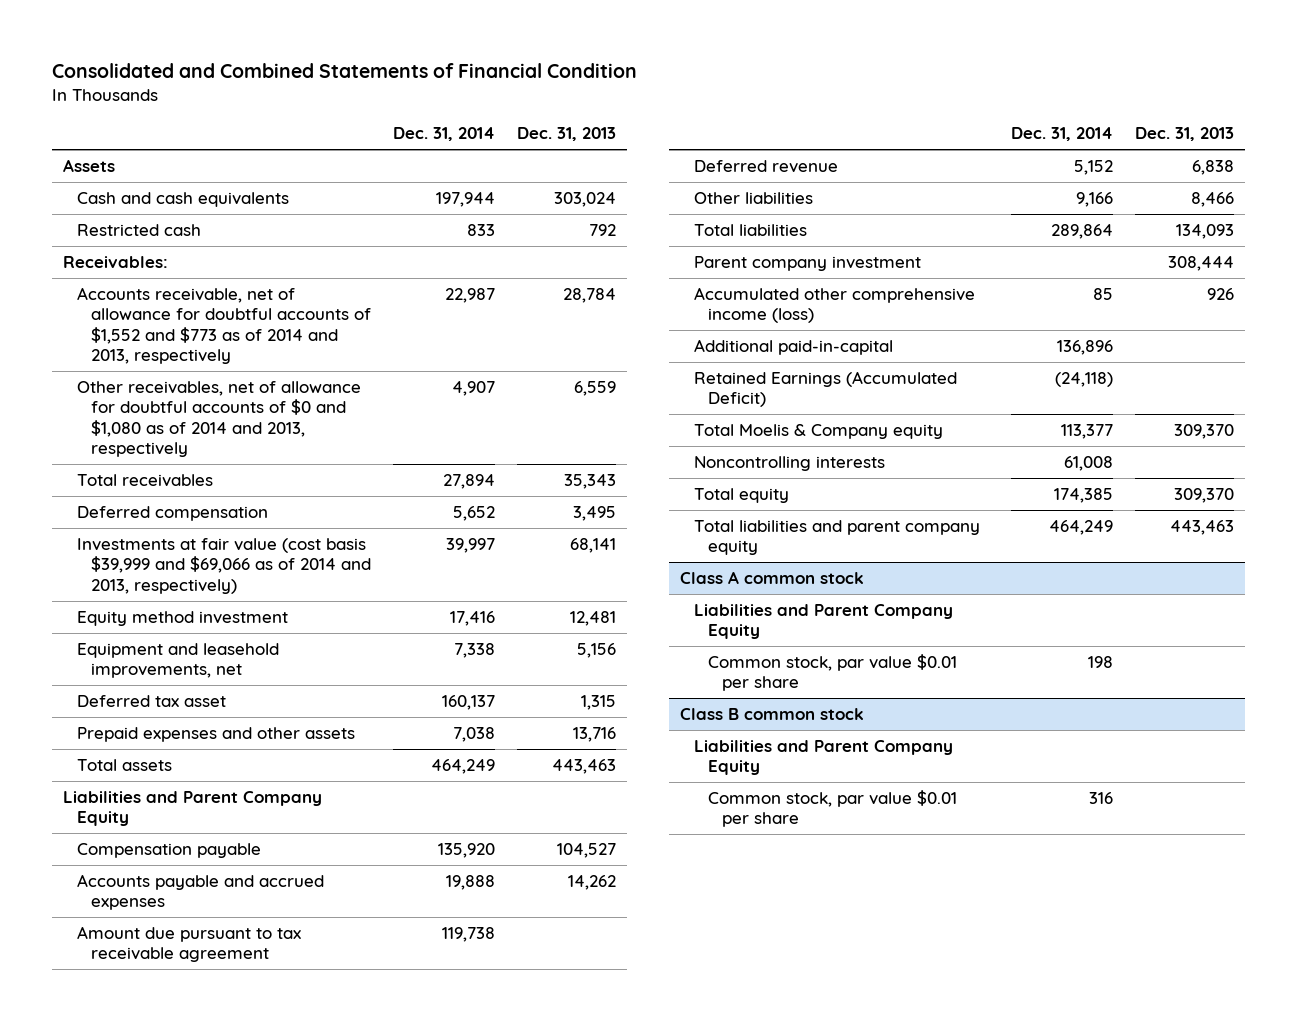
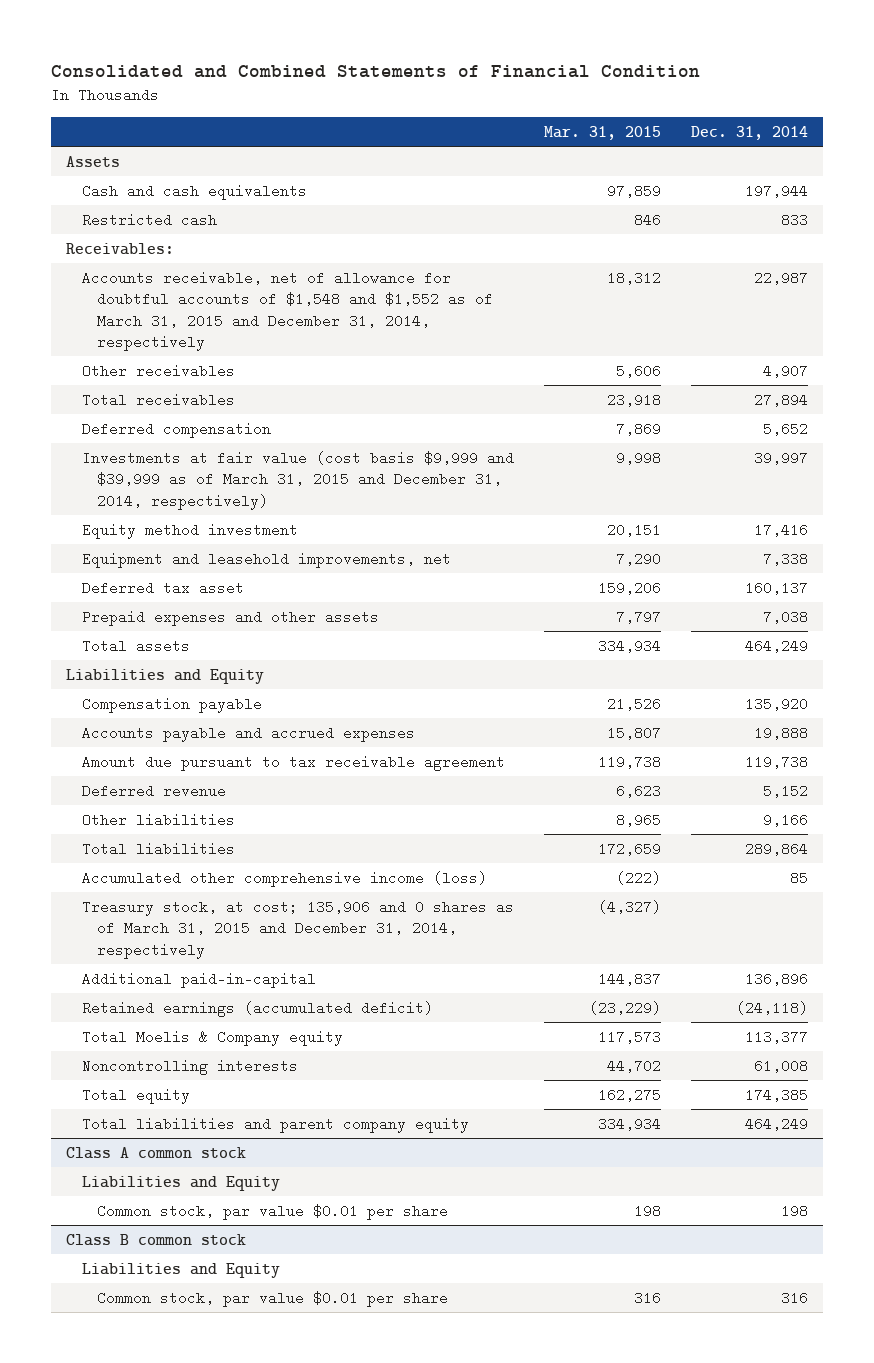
- | Dec. 31, 2014 | Dec. 31, 2013
+ | Mar. 31, 2015 | Dec. 31, 2014
- Accounts receivable, net of allowance for doubtful accounts of $1,552 and $773 as of 2014 and 2013, respectively | 22,987 | 28,784
- Other receivables, net of allowance for doubtful accounts of $0 and $1,080 as of 2014 and 2013, respectively | 4,907 | 6,559
+ Accounts receivable, net of allowance for doubtful accounts of $1,548 and $1,552 as of March 31, 2015 and December 31, 2014, respectively | 18,312 | 22,987
+ Other receivables | 5,606 | 4,907
- Investments at fair value (cost basis $39,999 and $69,066 as of 2014 and 2013, respectively) | 39,997 | 68,141
+ Investments at fair value (cost basis $9,999 and $39,999 as of March 31, 2015 and December 31, 2014, respectively) | 9,998 | 39,997
- Liabilities and Parent Company Equity
+ Liabilities and Equity
- Parent company investment | | 308,444
+ Treasury stock, at cost; 135,906 and 0 shares as of March 31, 2015 and December 31, 2014, respectively | (4,327) |
- Retained Earnings (Accumulated Deficit) | (24,118) |
+ Retained earnings (accumulated deficit) | (23,229) | (24,118)
@ Class A common stock
- Liabilities and Parent Company Equity
+ Liabilities and Equity
@ Class B common stock
- Liabilities and Parent Company Equity
+ Liabilities and Equity

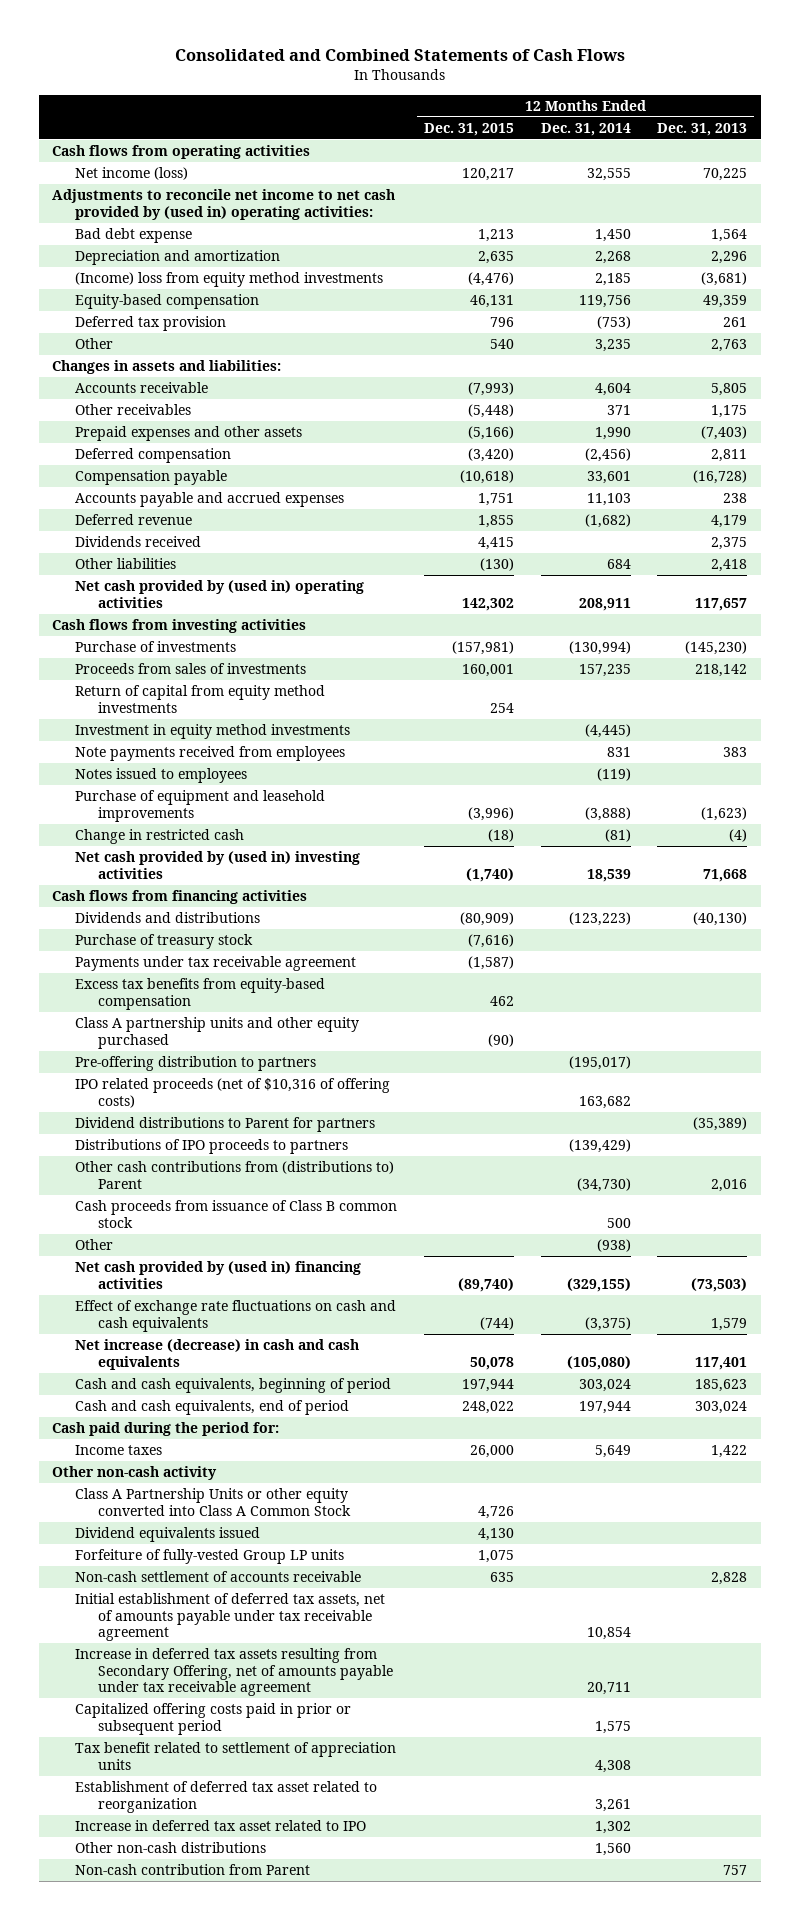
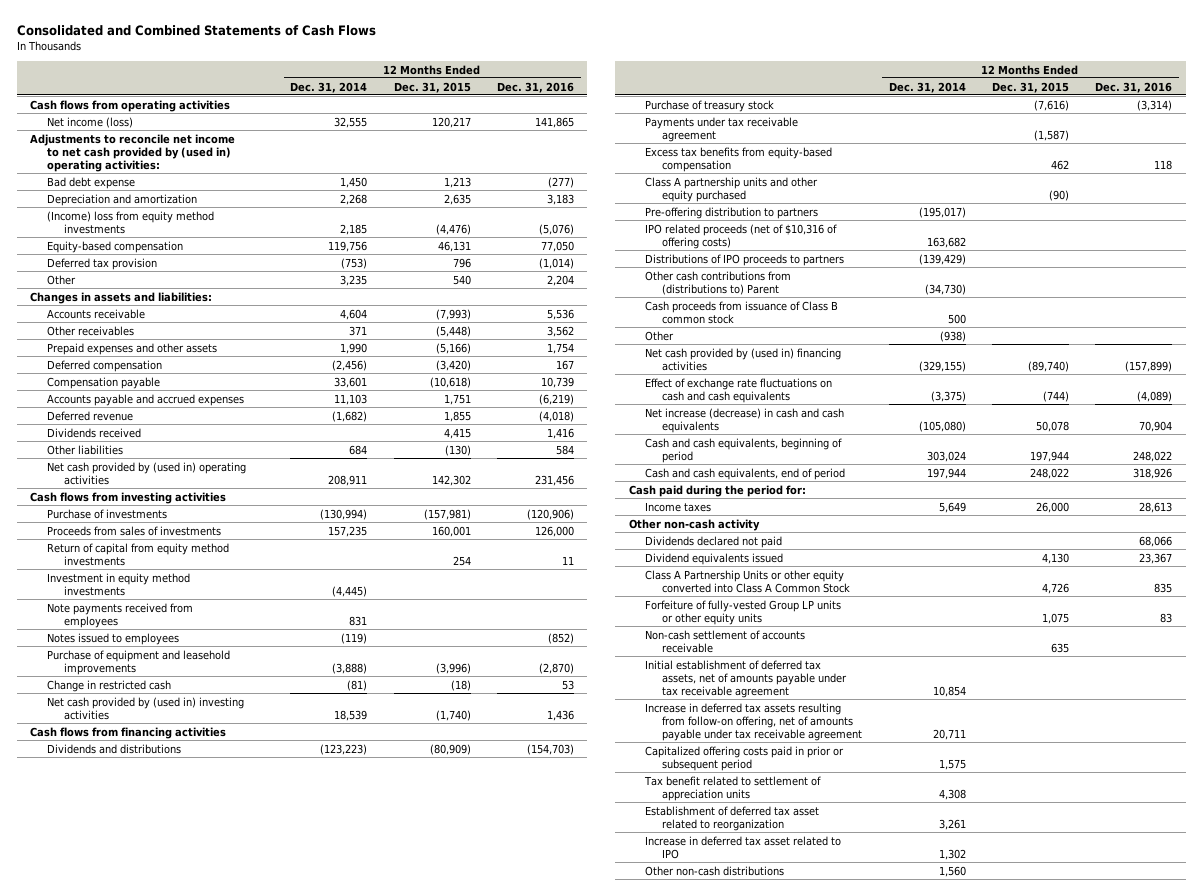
- | 12 Months Ended Dec. 31, 2015 | 12 Months Ended Dec. 31, 2014 | 12 Months Ended Dec. 31, 2013
+ | 12 Months Ended Dec. 31, 2014 | 12 Months Ended Dec. 31, 2015 | 12 Months Ended Dec. 31, 2016
- Dividend distributions to Parent for partners | | | (35,389)
+ Dividends declared not paid | | | 68,066
- Forfeiture of fully-vested Group LP units | 1,075 | |
moved down: Class A Partnership Units or other equity converted into Class A Common Stock | | 4,726 | 835
+ Forfeiture of fully-vested Group LP units or other equity units | | 1,075 | 83
- Increase in deferred tax assets resulting from Secondary Offering, net of amounts payable under tax receivable agreement | | 20,711 |
+ Increase in deferred tax assets resulting from follow-on offering, net of amounts payable under tax receivable agreement | 20,711 | |
- Non-cash contribution from Parent | | | 757

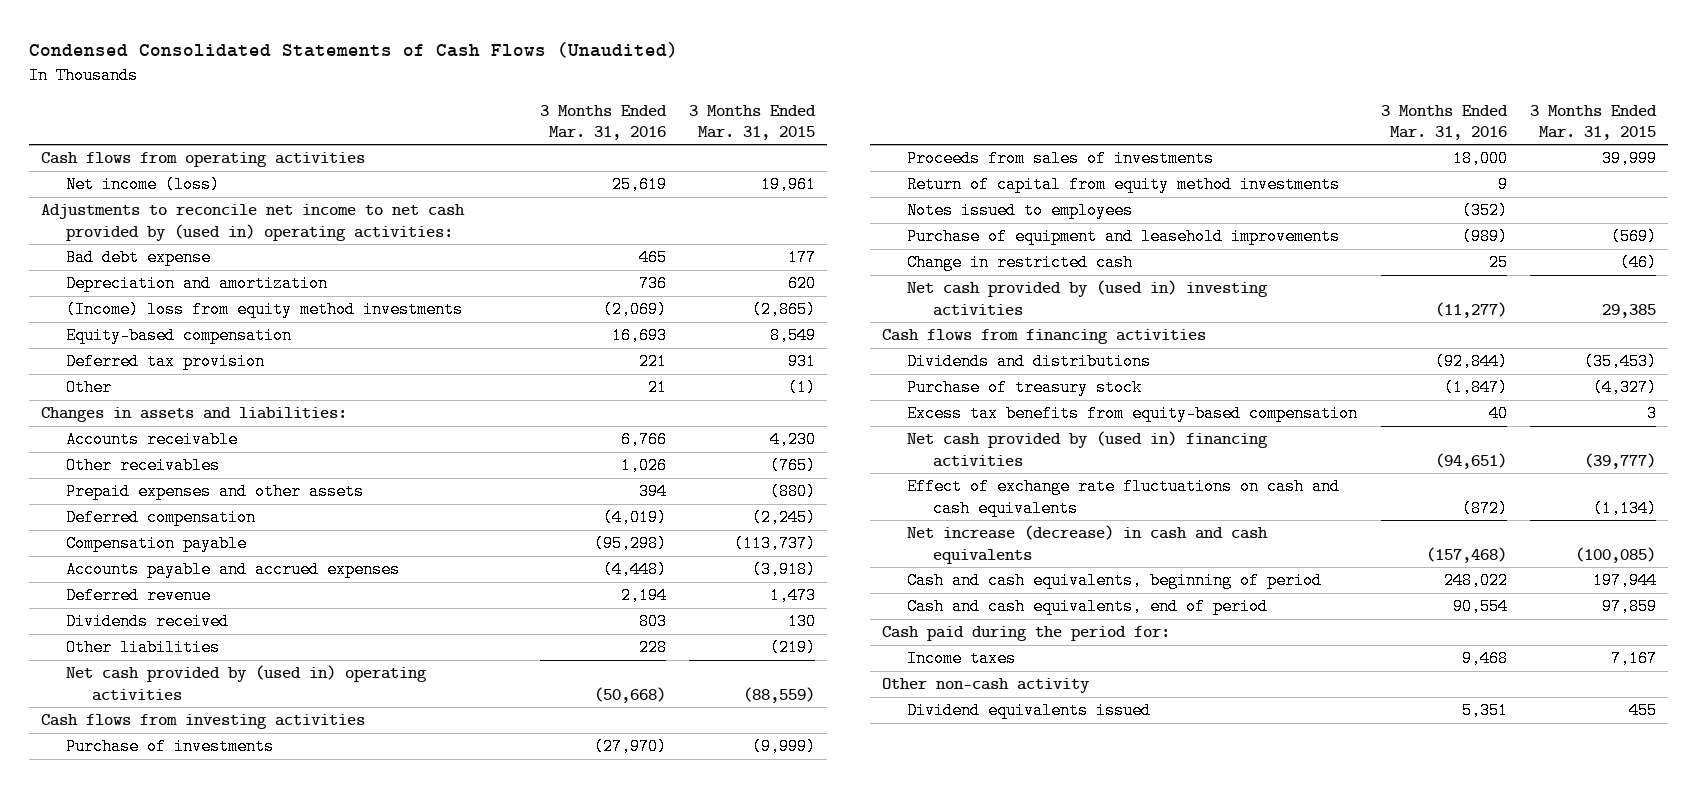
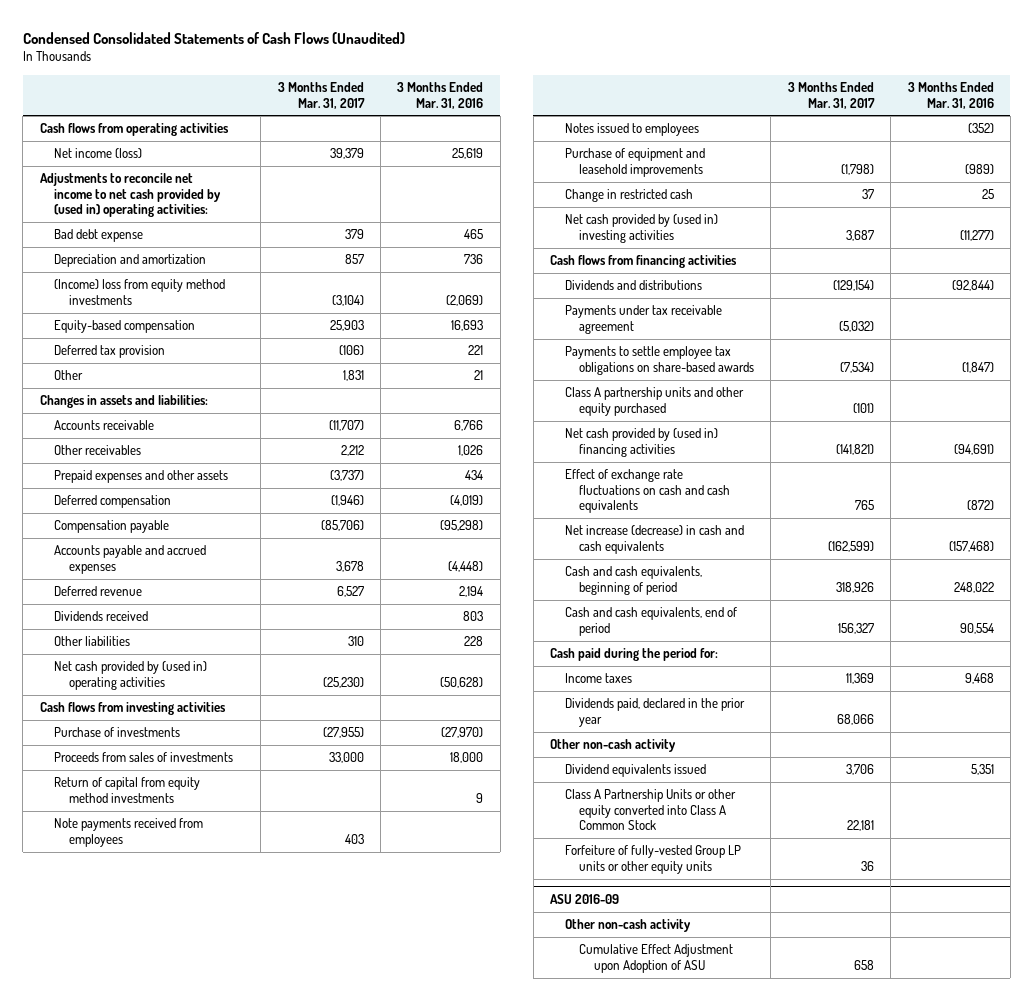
- | 3 Months Ended Mar. 31, 2016 | 3 Months Ended Mar. 31, 2015
+ | 3 Months Ended Mar. 31, 2017 | 3 Months Ended Mar. 31, 2016
- Prepaid expenses and other assets | 394 | (880)
+ Prepaid expenses and other assets | (3,737) | 434
- Net cash provided by (used in) operating activities | (50,668) | (88,559)
+ Net cash provided by (used in) operating activities | (25,230) | (50,628)
+ Note payments received from employees | 403 |
- Purchase of treasury stock | (1,847) | (4,327)
- Excess tax benefits from equity-based compensation | 40 | 3
- Net cash provided by (used in) financing activities | (94,651) | (39,777)
+ Payments under tax receivable agreement | (5,032) |
+ Payments to settle employee tax obligations on share-based awards | (7,534) | (1,847)
+ Class A partnership units and other equity purchased | (101) |
+ Net cash provided by (used in) financing activities | (141,821) | (94,691)
+ Dividends paid, declared in the prior year | 68,066 |
+ Class A Partnership Units or other equity converted into Class A Common Stock | 22,181 |
+ Forfeiture of fully-vested Group LP units or other equity units | 36 |
+ ASU 2016-09
+ Other non-cash activity
+ Cumulative Effect Adjustment upon Adoption of ASU | 658 |

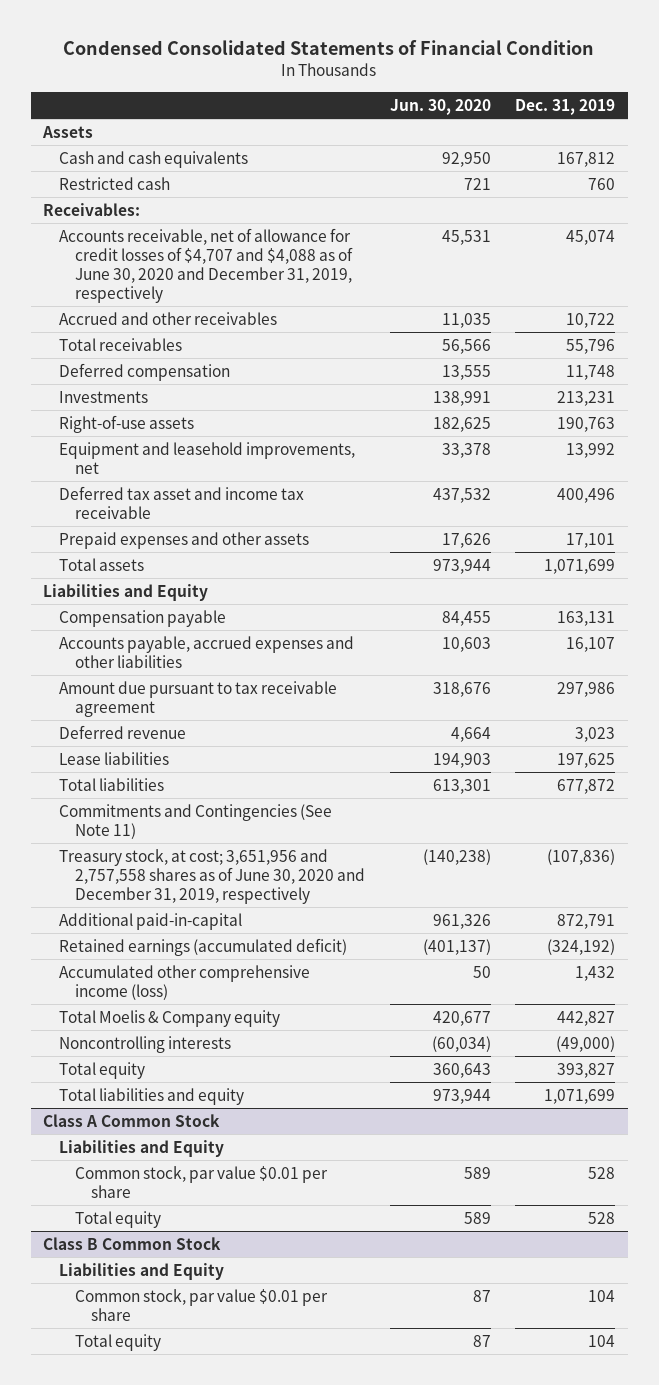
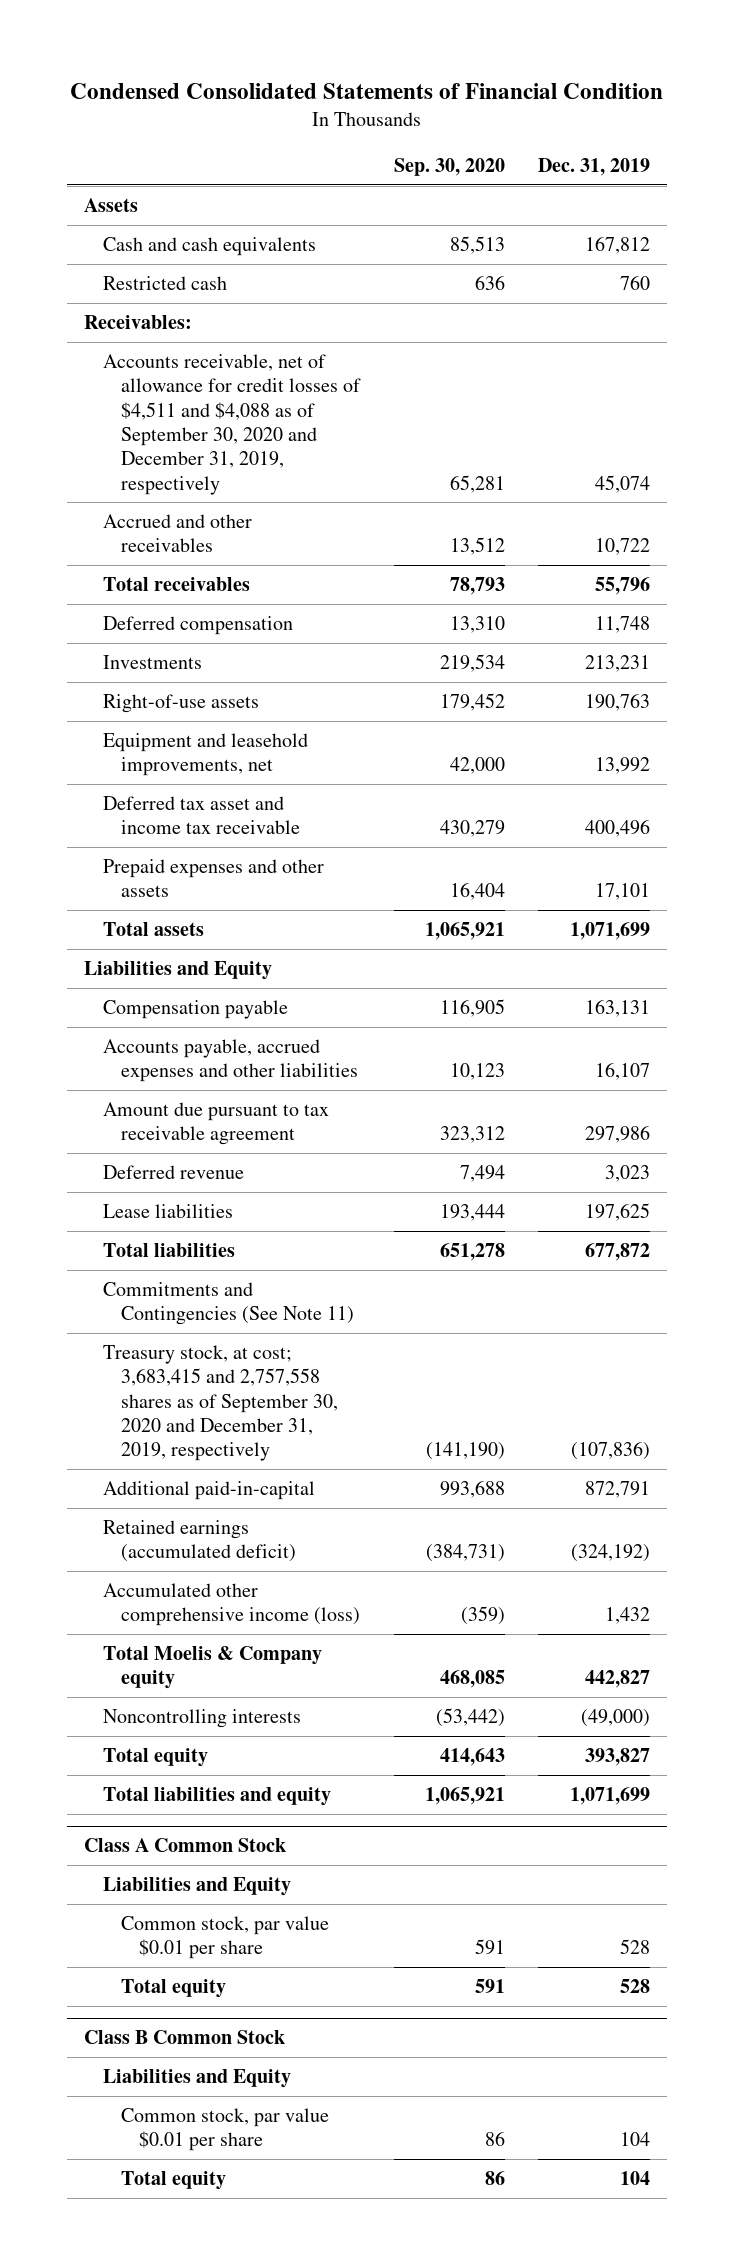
- | Jun. 30, 2020 | Dec. 31, 2019
+ | Sep. 30, 2020 | Dec. 31, 2019
- Accounts receivable, net of allowance for credit losses of $4,707 and $4,088 as of June 30, 2020 and December 31, 2019, respectively | 45,531 | 45,074
+ Accounts receivable, net of allowance for credit losses of $4,511 and $4,088 as of September 30, 2020 and December 31, 2019, respectively | 65,281 | 45,074
- Treasury stock, at cost; 3,651,956 and 2,757,558 shares as of June 30, 2020 and December 31, 2019, respectively | (140,238) | (107,836)
+ Treasury stock, at cost; 3,683,415 and 2,757,558 shares as of September 30, 2020 and December 31, 2019, respectively | (141,190) | (107,836)

